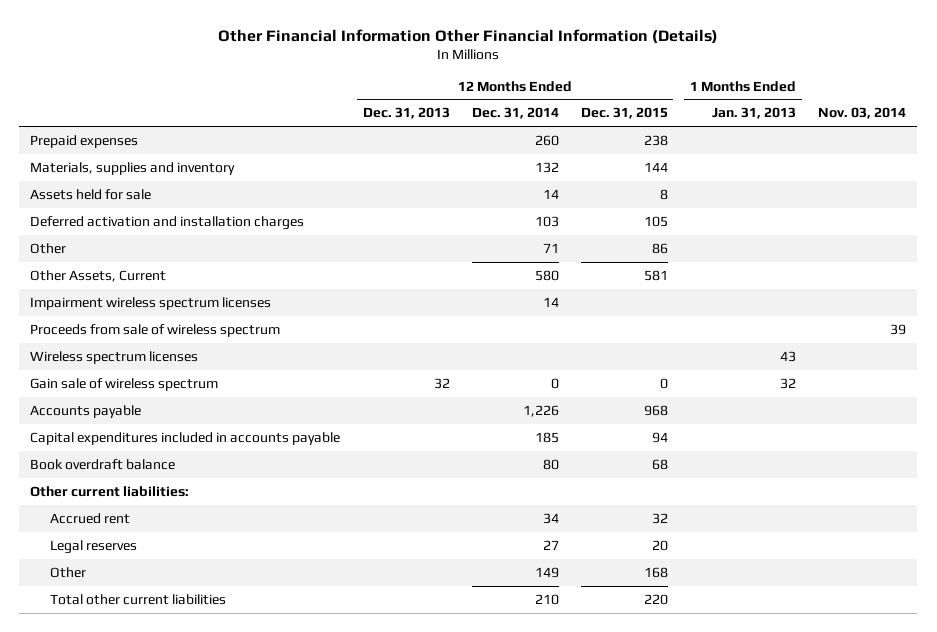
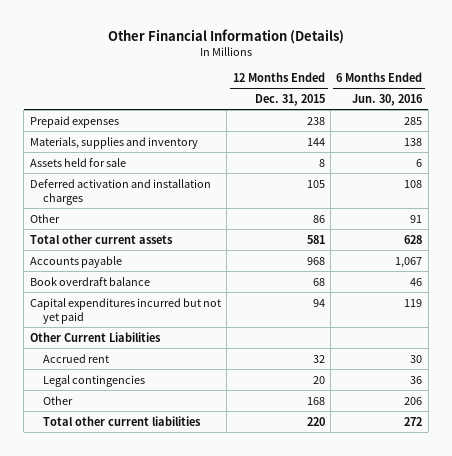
- Other Financial Information Other Financial Information (Details)
+ Other Financial Information (Details)
- | 12 Months Ended Dec. 31, 2013 | 12 Months Ended Dec. 31, 2014 | 12 Months Ended Dec. 31, 2015 | 1 Months Ended Jan. 31, 2013 | Nov. 03, 2014
+ | 12 Months Ended Dec. 31, 2015 | 6 Months Ended Jun. 30, 2016
- Other Assets, Current | | 580 | 581 | |
- Impairment wireless spectrum licenses | | 14 | | |
- Proceeds from sale of wireless spectrum | | | | | 39
- Wireless spectrum licenses | | | | 43 |
- Gain sale of wireless spectrum | 32 | 0 | 0 | 32 |
+ Total other current assets | 581 | 628
- Capital expenditures included in accounts payable | | 185 | 94 | |
- Other current liabilities:
+ Capital expenditures incurred but not yet paid | 94 | 119
+ Other Current Liabilities
- Legal reserves | | 27 | 20 | |
+ Legal contingencies | 20 | 36

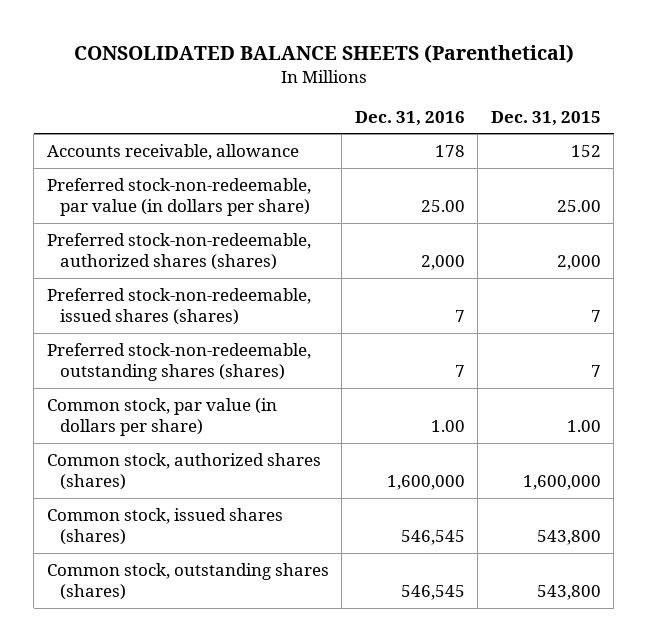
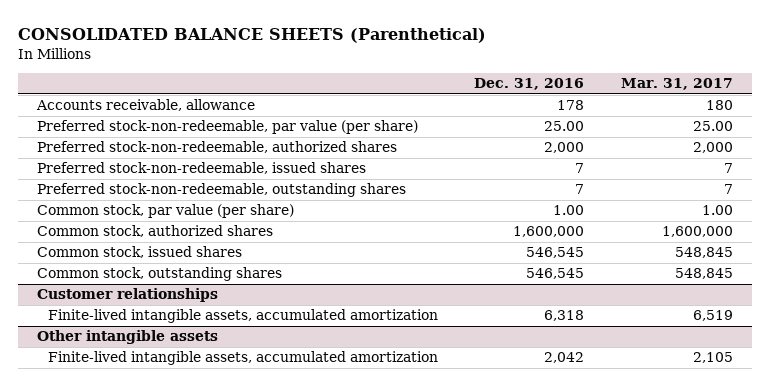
- | Dec. 31, 2016 | Dec. 31, 2015
+ | Dec. 31, 2016 | Mar. 31, 2017
- Preferred stock-non-redeemable, par value (in dollars per share) | 25.00 | 25.00
- Preferred stock-non-redeemable, authorized shares (shares) | 2,000 | 2,000
- Preferred stock-non-redeemable, issued shares (shares) | 7 | 7
- Preferred stock-non-redeemable, outstanding shares (shares) | 7 | 7
- Common stock, par value (in dollars per share) | 1.00 | 1.00
- Common stock, authorized shares (shares) | 1,600,000 | 1,600,000
- Common stock, issued shares (shares) | 546,545 | 543,800
- Common stock, outstanding shares (shares) | 546,545 | 543,800
+ Preferred stock-non-redeemable, par value (per share) | 25.00 | 25.00
+ Preferred stock-non-redeemable, authorized shares | 2,000 | 2,000
+ Preferred stock-non-redeemable, issued shares | 7 | 7
+ Preferred stock-non-redeemable, outstanding shares | 7 | 7
+ Common stock, par value (per share) | 1.00 | 1.00
+ Common stock, authorized shares | 1,600,000 | 1,600,000
+ Common stock, issued shares | 546,545 | 548,845
+ Common stock, outstanding shares | 546,545 | 548,845
+ Customer relationships
+ Finite-lived intangible assets, accumulated amortization | 6,318 | 6,519
+ Other intangible assets
+ Finite-lived intangible assets, accumulated amortization | 2,042 | 2,105

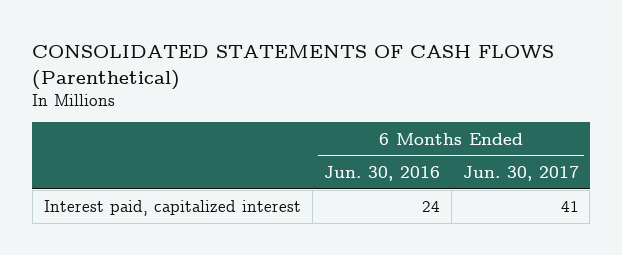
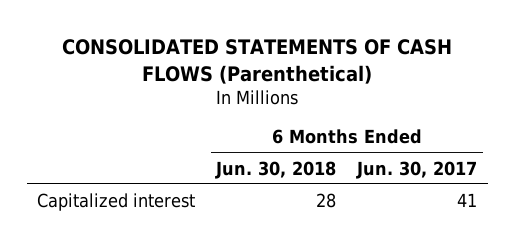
- | 6 Months Ended Jun. 30, 2016 | 6 Months Ended Jun. 30, 2017
+ | 6 Months Ended Jun. 30, 2018 | 6 Months Ended Jun. 30, 2017
- Interest paid, capitalized interest | 24 | 41
+ Capitalized interest | 28 | 41

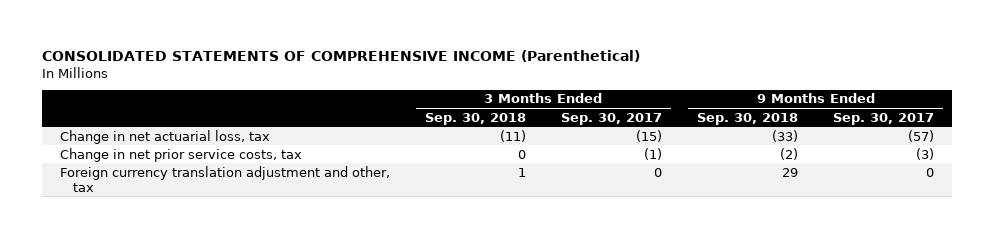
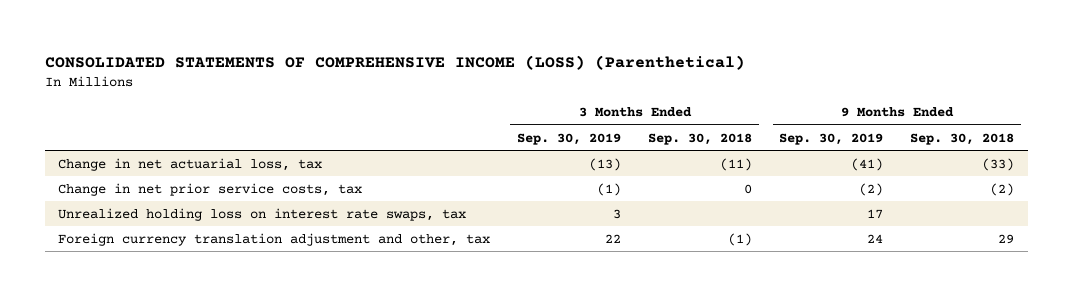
- CONSOLIDATED STATEMENTS OF COMPREHENSIVE INCOME (Parenthetical)
+ CONSOLIDATED STATEMENTS OF COMPREHENSIVE INCOME (LOSS) (Parenthetical)
- | 3 Months Ended Sep. 30, 2018 | 3 Months Ended Sep. 30, 2017 | 9 Months Ended Sep. 30, 2018 | 9 Months Ended Sep. 30, 2017
+ | 3 Months Ended Sep. 30, 2019 | 3 Months Ended Sep. 30, 2018 | 9 Months Ended Sep. 30, 2019 | 9 Months Ended Sep. 30, 2018
- Foreign currency translation adjustment and other, tax | 1 | 0 | 29 | 0
+ Unrealized holding loss on interest rate swaps, tax | 3 | | 17 |
+ Foreign currency translation adjustment and other, tax | 22 | (1) | 24 | 29

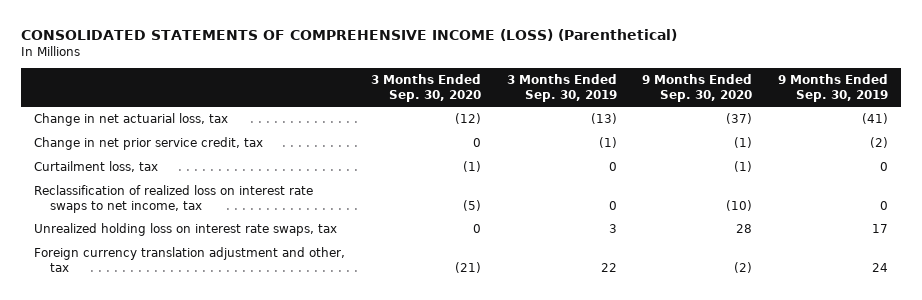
- | 3 Months Ended Sep. 30, 2019 | 3 Months Ended Sep. 30, 2018 | 9 Months Ended Sep. 30, 2019 | 9 Months Ended Sep. 30, 2018
+ | 3 Months Ended Sep. 30, 2020 | 3 Months Ended Sep. 30, 2019 | 9 Months Ended Sep. 30, 2020 | 9 Months Ended Sep. 30, 2019
- Change in net prior service costs, tax | (1) | 0 | (2) | (2)
+ Change in net prior service credit, tax | 0 | (1) | (1) | (2)
+ Curtailment loss, tax | (1) | 0 | (1) | 0
+ Reclassification of realized loss on interest rate swaps to net income, tax | (5) | 0 | (10) | 0

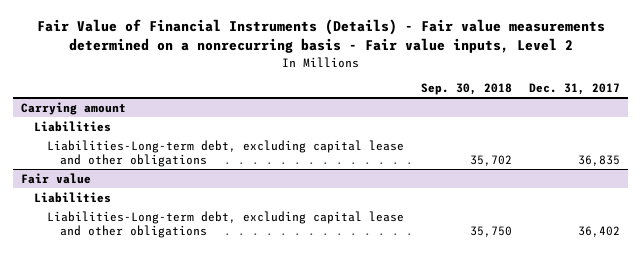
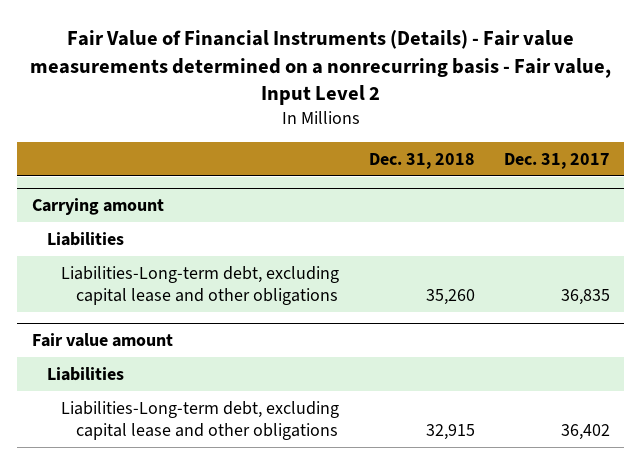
- Fair Value of Financial Instruments (Details) - Fair value measurements determined on a nonrecurring basis - Fair value inputs, Level 2
+ Fair Value of Financial Instruments (Details) - Fair value measurements determined on a nonrecurring basis - Fair value, Input Level 2
- | Sep. 30, 2018 | Dec. 31, 2017
+ | Dec. 31, 2018 | Dec. 31, 2017
- Fair value
+ Fair value amount

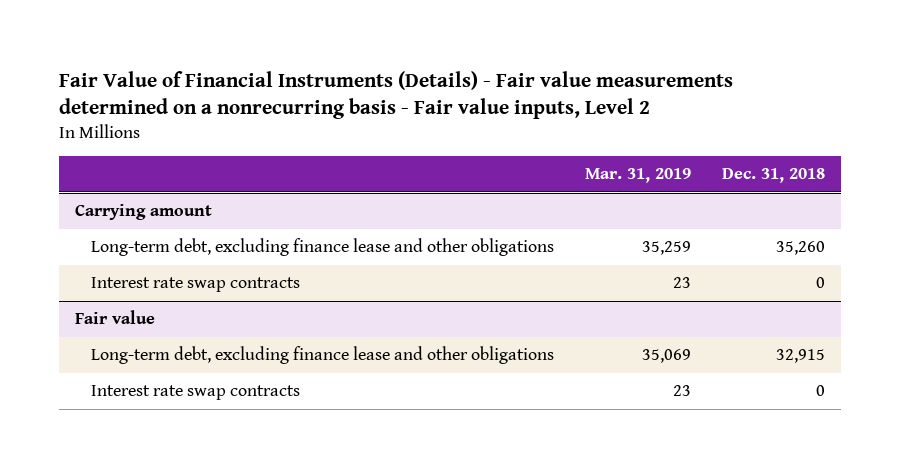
- Fair Value of Financial Instruments (Details) - Fair value measurements determined on a nonrecurring basis - Fair value, Input Level 2
+ Fair Value of Financial Instruments (Details) - Fair value measurements determined on a nonrecurring basis - Fair value inputs, Level 2
- | Dec. 31, 2018 | Dec. 31, 2017
+ | Mar. 31, 2019 | Dec. 31, 2018
@ Carrying amount
- Liabilities
- Liabilities-Long-term debt, excluding capital lease and other obligations | 35,260 | 36,835
- Fair value amount
- Liabilities
- Liabilities-Long-term debt, excluding capital lease and other obligations | 32,915 | 36,402
@ Carrying amount
+ Long-term debt, excluding finance lease and other obligations | 35,259 | 35,260
+ Interest rate swap contracts | 23 | 0
+ Fair value
+ Long-term debt, excluding finance lease and other obligations | 35,069 | 32,915
+ Interest rate swap contracts | 23 | 0

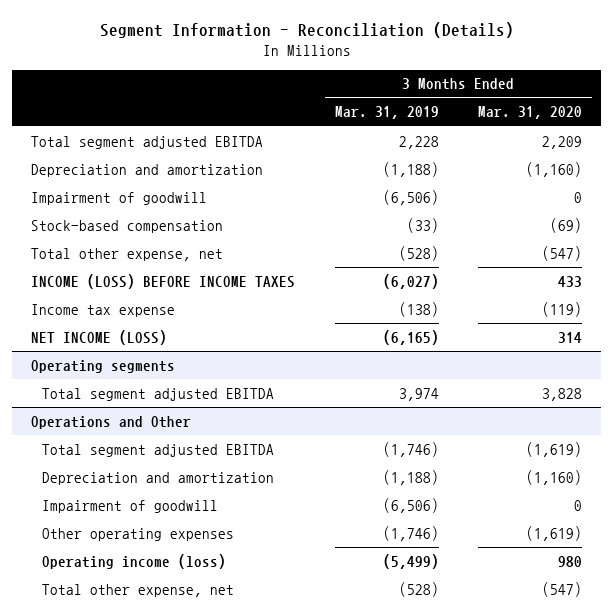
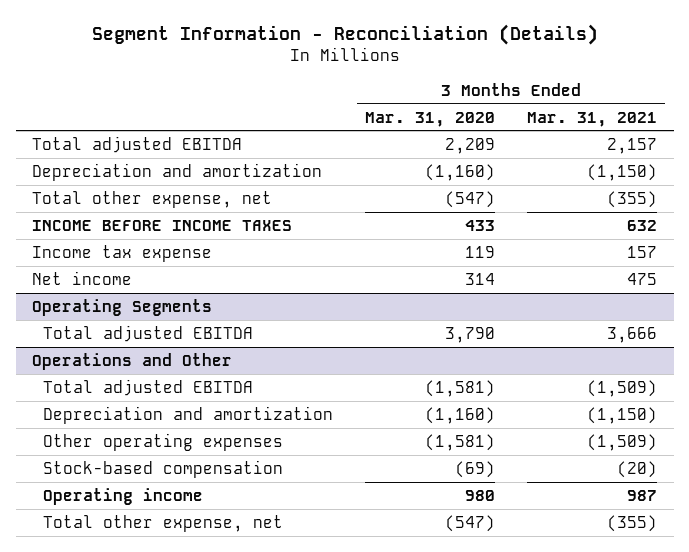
- | 3 Months Ended Mar. 31, 2019 | 3 Months Ended Mar. 31, 2020
+ | 3 Months Ended Mar. 31, 2020 | 3 Months Ended Mar. 31, 2021
- Total segment adjusted EBITDA | 2,228 | 2,209
+ Total adjusted EBITDA | 2,209 | 2,157
- Impairment of goodwill | (6,506) | 0
- Stock-based compensation | (33) | (69)
- INCOME (LOSS) BEFORE INCOME TAXES | (6,027) | 433
- Income tax expense | (138) | (119)
- NET INCOME (LOSS) | (6,165) | 314
- Operating segments
- Total segment adjusted EBITDA | 3,974 | 3,828
+ INCOME BEFORE INCOME TAXES | 433 | 632
+ Income tax expense | 119 | 157
+ Net income | 314 | 475
+ Operating Segments
+ Total adjusted EBITDA | 3,790 | 3,666
@ Operations and Other
- Total segment adjusted EBITDA | (1,746) | (1,619)
+ Total adjusted EBITDA | (1,581) | (1,509)
- Impairment of goodwill | (6,506) | 0
- Other operating expenses | (1,746) | (1,619)
- Operating income (loss) | (5,499) | 980
+ Other operating expenses | (1,581) | (1,509)
+ Stock-based compensation | (69) | (20)
+ Operating income | 980 | 987

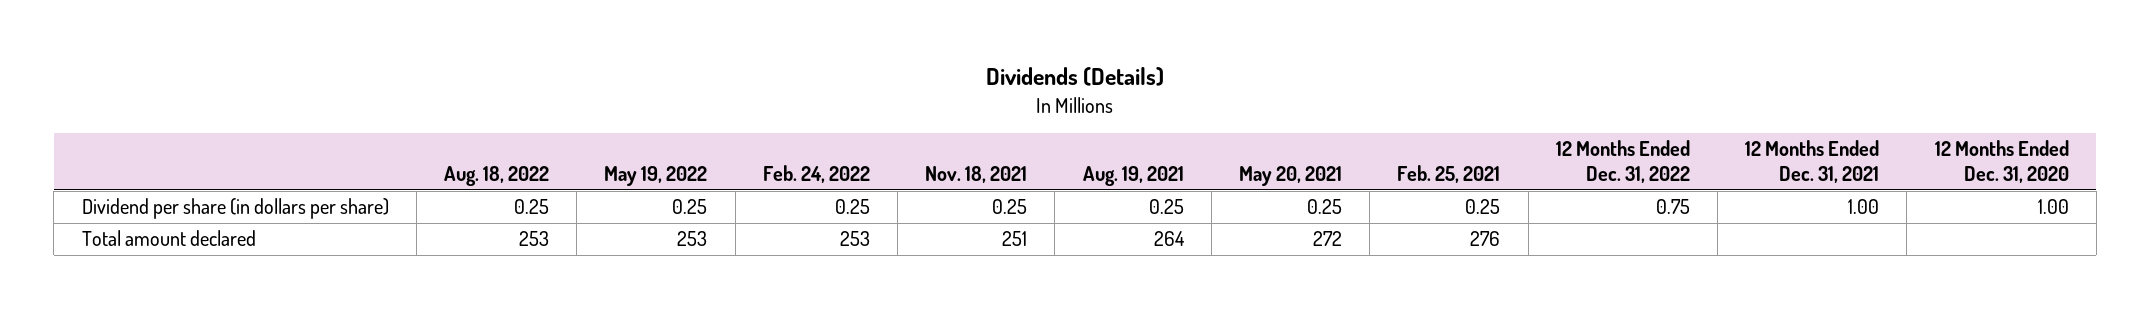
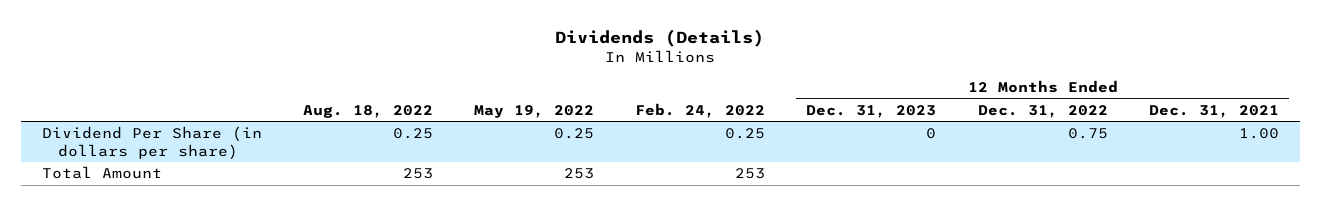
- | Aug. 18, 2022 | May 19, 2022 | Feb. 24, 2022 | Nov. 18, 2021 | Aug. 19, 2021 | May 20, 2021 | Feb. 25, 2021 | 12 Months Ended Dec. 31, 2022 | 12 Months Ended Dec. 31, 2021 | 12 Months Ended Dec. 31, 2020
+ | Aug. 18, 2022 | May 19, 2022 | Feb. 24, 2022 | 12 Months Ended Dec. 31, 2023 | 12 Months Ended Dec. 31, 2022 | 12 Months Ended Dec. 31, 2021
- Dividend per share (in dollars per share) | 0.25 | 0.25 | 0.25 | 0.25 | 0.25 | 0.25 | 0.25 | 0.75 | 1.00 | 1.00
- Total amount declared | 253 | 253 | 253 | 251 | 264 | 272 | 276 | | |
+ Dividend Per Share (in dollars per share) | 0.25 | 0.25 | 0.25 | 0 | 0.75 | 1.00
+ Total Amount | 253 | 253 | 253 | | |

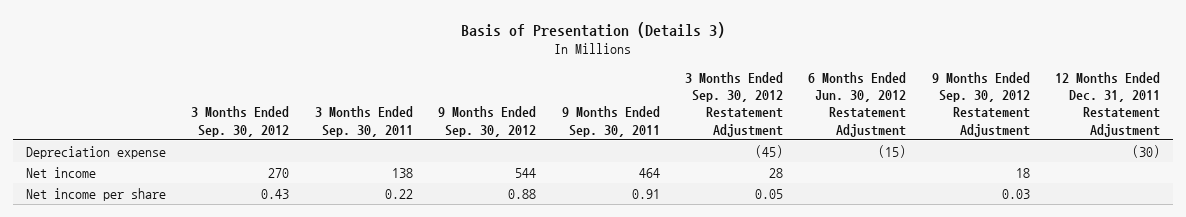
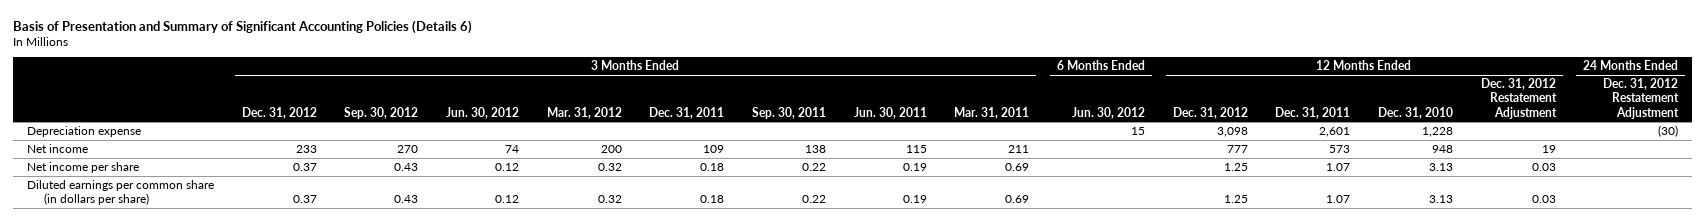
- Basis of Presentation (Details 3)
+ Basis of Presentation and Summary of Significant Accounting Policies (Details 6)
- | 3 Months Ended Sep. 30, 2012 | 3 Months Ended Sep. 30, 2011 | 9 Months Ended Sep. 30, 2012 | 9 Months Ended Sep. 30, 2011 | 3 Months Ended Sep. 30, 2012 Restatement Adjustment | 6 Months Ended Jun. 30, 2012 Restatement Adjustment | 9 Months Ended Sep. 30, 2012 Restatement Adjustment | 12 Months Ended Dec. 31, 2011 Restatement Adjustment
+ | 3 Months Ended Dec. 31, 2012 | 3 Months Ended Sep. 30, 2012 | 3 Months Ended Jun. 30, 2012 | 3 Months Ended Mar. 31, 2012 | 3 Months Ended Dec. 31, 2011 | 3 Months Ended Sep. 30, 2011 | 3 Months Ended Jun. 30, 2011 | 3 Months Ended Mar. 31, 2011 | 6 Months Ended Jun. 30, 2012 | 12 Months Ended Dec. 31, 2012 | 12 Months Ended Dec. 31, 2011 | 12 Months Ended Dec. 31, 2010 | 12 Months Ended Dec. 31, 2012 Restatement Adjustment | 24 Months Ended Dec. 31, 2012 Restatement Adjustment
+ Diluted earnings per common share (in dollars per share) | 0.37 | 0.43 | 0.12 | 0.32 | 0.18 | 0.22 | 0.19 | 0.69 | | 1.25 | 1.07 | 3.13 | 0.03 |

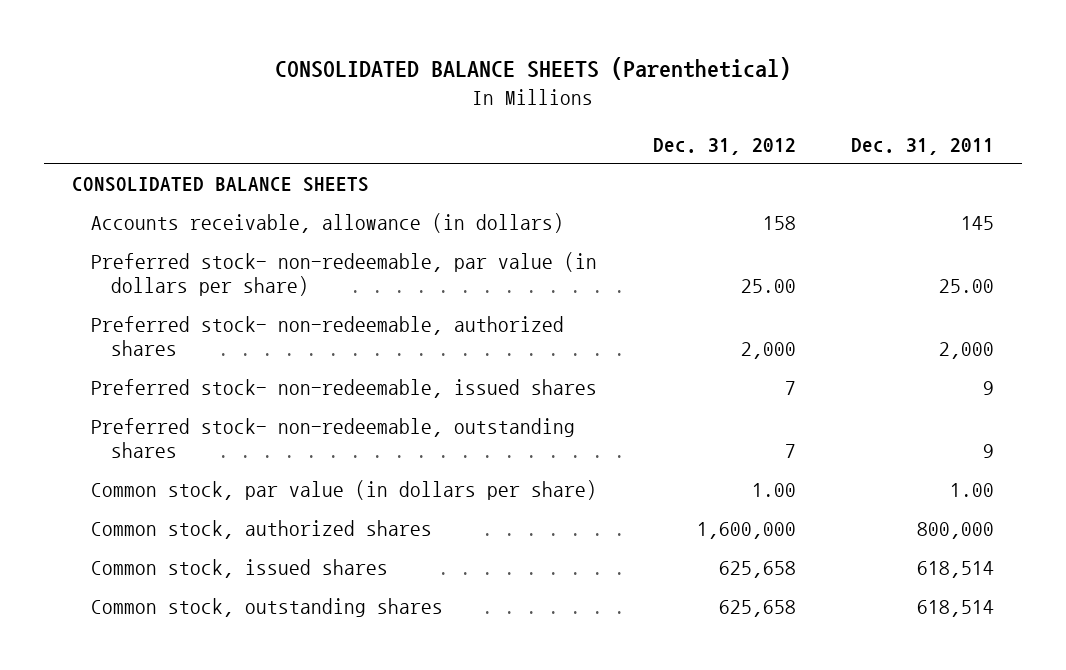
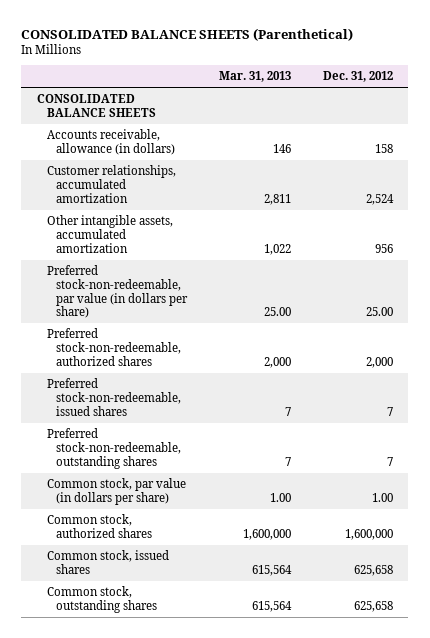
- | Dec. 31, 2012 | Dec. 31, 2011
+ | Mar. 31, 2013 | Dec. 31, 2012
- Preferred stock- non-redeemable, par value (in dollars per share) | 25.00 | 25.00
- Preferred stock- non-redeemable, authorized shares | 2,000 | 2,000
- Preferred stock- non-redeemable, issued shares | 7 | 9
- Preferred stock- non-redeemable, outstanding shares | 7 | 9
+ Customer relationships, accumulated amortization | 2,811 | 2,524
+ Other intangible assets, accumulated amortization | 1,022 | 956
+ Preferred stock-non-redeemable, par value (in dollars per share) | 25.00 | 25.00
+ Preferred stock-non-redeemable, authorized shares | 2,000 | 2,000
+ Preferred stock-non-redeemable, issued shares | 7 | 7
+ Preferred stock-non-redeemable, outstanding shares | 7 | 7

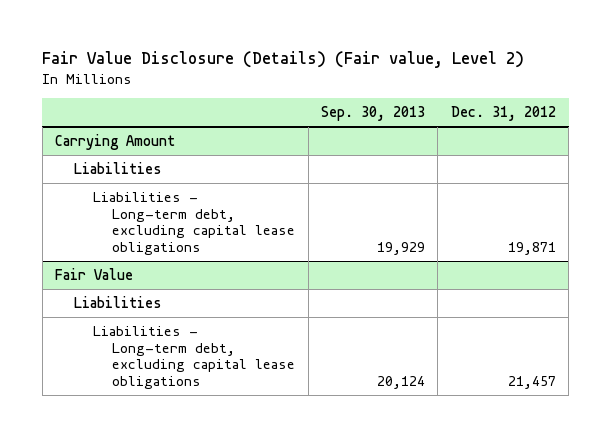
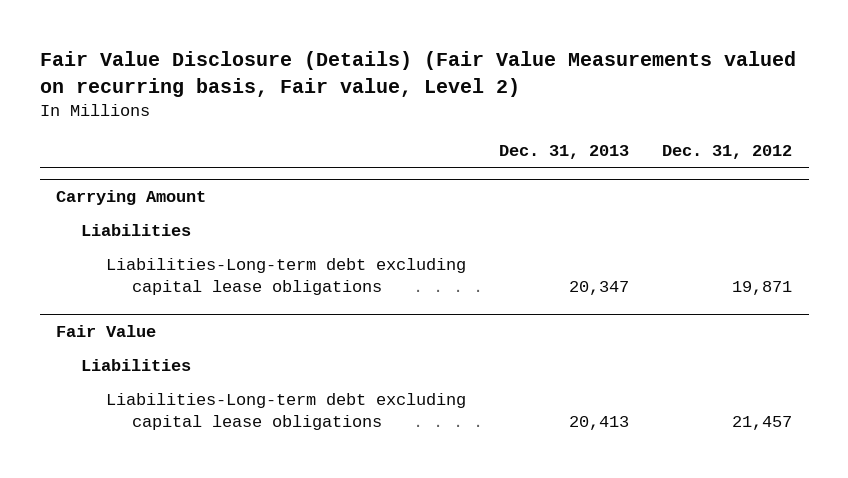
- Fair Value Disclosure (Details) (Fair value, Level 2)
+ Fair Value Disclosure (Details) (Fair Value Measurements valued on recurring basis, Fair value, Level 2)
- | Sep. 30, 2013 | Dec. 31, 2012
+ | Dec. 31, 2013 | Dec. 31, 2012
@ Carrying Amount
- Liabilities - Long-term debt, excluding capital lease obligations | 19,929 | 19,871
+ Liabilities-Long-term debt excluding capital lease obligations | 20,347 | 19,871
@ Fair Value
- Liabilities - Long-term debt, excluding capital lease obligations | 20,124 | 21,457
+ Liabilities-Long-term debt excluding capital lease obligations | 20,413 | 21,457

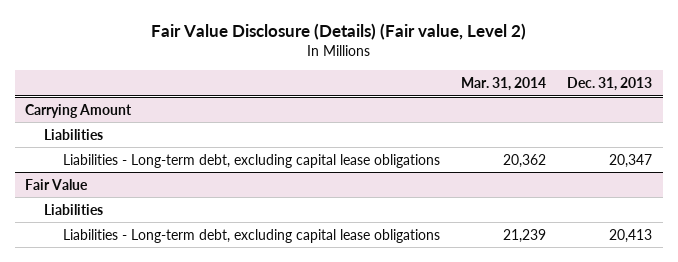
- Fair Value Disclosure (Details) (Fair Value Measurements valued on recurring basis, Fair value, Level 2)
+ Fair Value Disclosure (Details) (Fair value, Level 2)
- | Dec. 31, 2013 | Dec. 31, 2012
+ | Mar. 31, 2014 | Dec. 31, 2013
@ Carrying Amount
- Liabilities-Long-term debt excluding capital lease obligations | 20,347 | 19,871
+ Liabilities - Long-term debt, excluding capital lease obligations | 20,362 | 20,347
@ Fair Value
- Liabilities-Long-term debt excluding capital lease obligations | 20,413 | 21,457
+ Liabilities - Long-term debt, excluding capital lease obligations | 21,239 | 20,413

